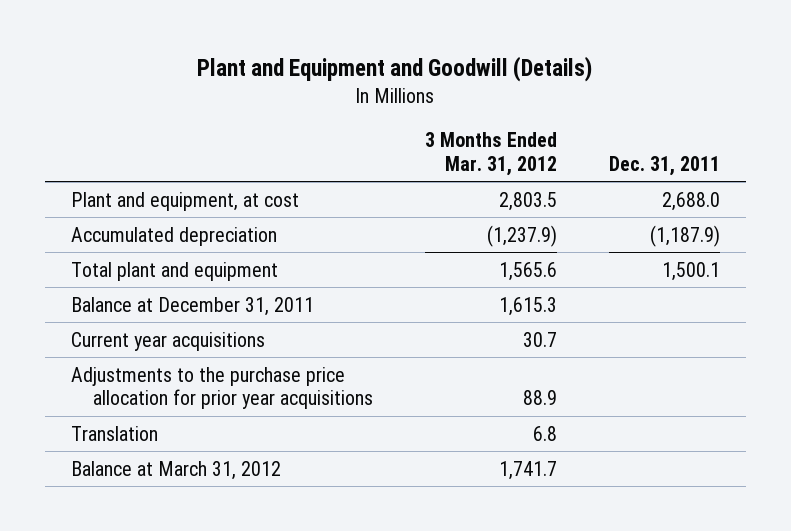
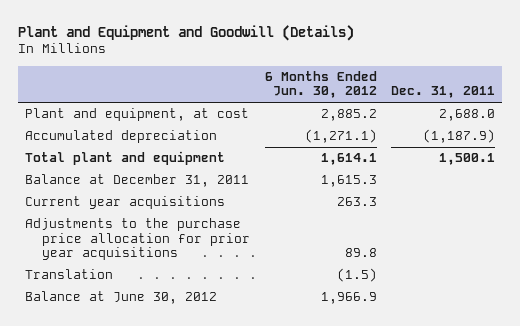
- | 3 Months Ended Mar. 31, 2012 | Dec. 31, 2011
+ | 6 Months Ended Jun. 30, 2012 | Dec. 31, 2011
- Balance at March 31, 2012 | 1,741.7 |
+ Balance at June 30, 2012 | 1,966.9 |

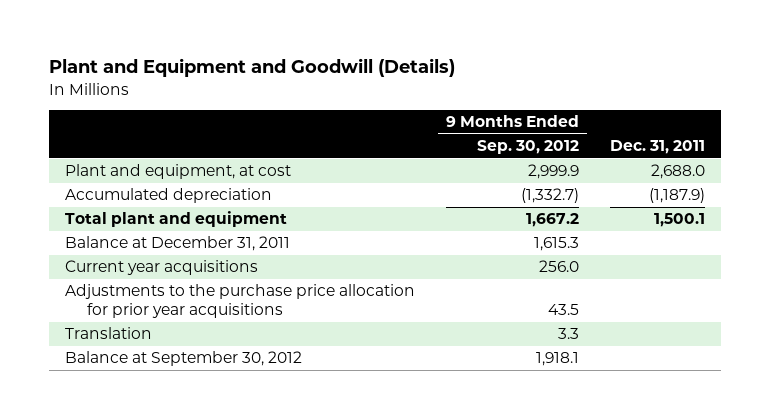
- | 6 Months Ended Jun. 30, 2012 | Dec. 31, 2011
+ | 9 Months Ended Sep. 30, 2012 | Dec. 31, 2011
- Balance at June 30, 2012 | 1,966.9 |
+ Balance at September 30, 2012 | 1,918.1 |

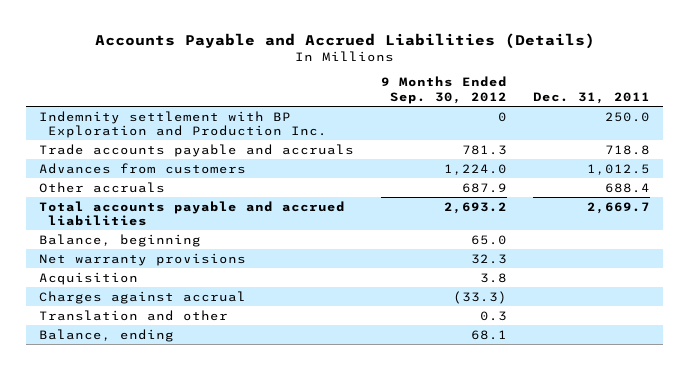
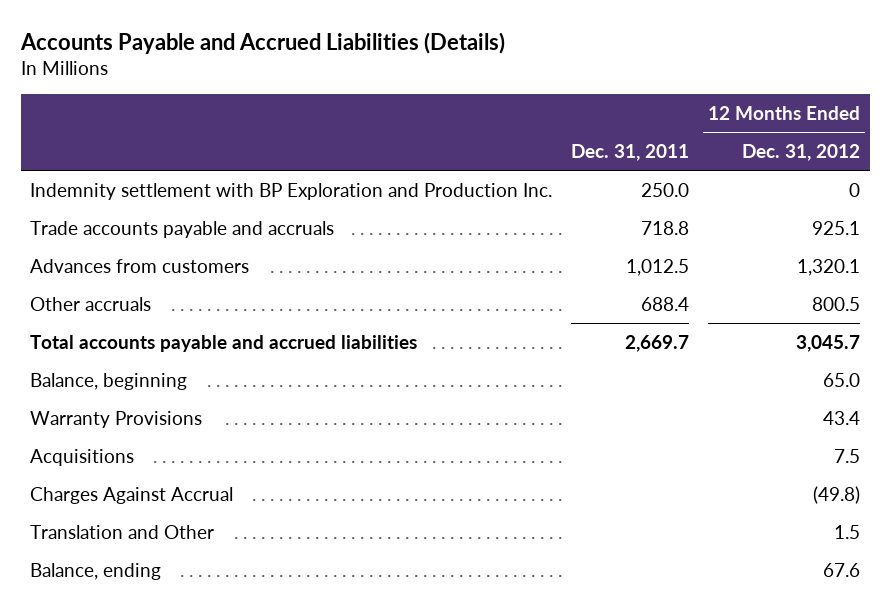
- | 9 Months Ended Sep. 30, 2012 | Dec. 31, 2011
+ | Dec. 31, 2011 | 12 Months Ended Dec. 31, 2012
- Net warranty provisions | 32.3 |
- Acquisition | 3.8 |
- Charges against accrual | (33.3) |
- Translation and other | 0.3 |
+ Warranty Provisions | | 43.4
+ Acquisitions | | 7.5
+ Charges Against Accrual | | (49.8)
+ Translation and Other | | 1.5

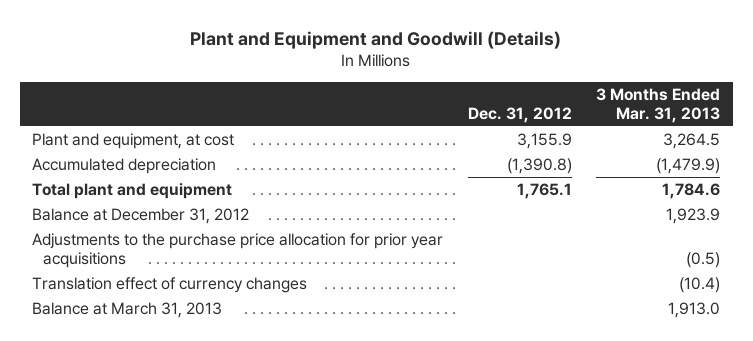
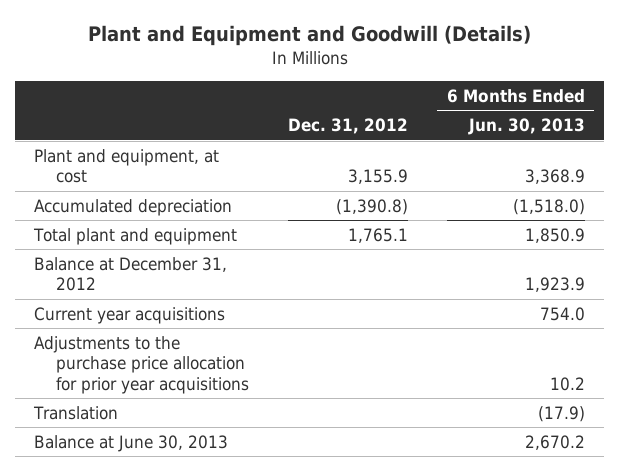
- | Dec. 31, 2012 | 3 Months Ended Mar. 31, 2013
+ | Dec. 31, 2012 | 6 Months Ended Jun. 30, 2013
+ Current year acquisitions | | 754.0
- Translation effect of currency changes | | (10.4)
- Balance at March 31, 2013 | | 1,913.0
+ Translation | | (17.9)
+ Balance at June 30, 2013 | | 2,670.2

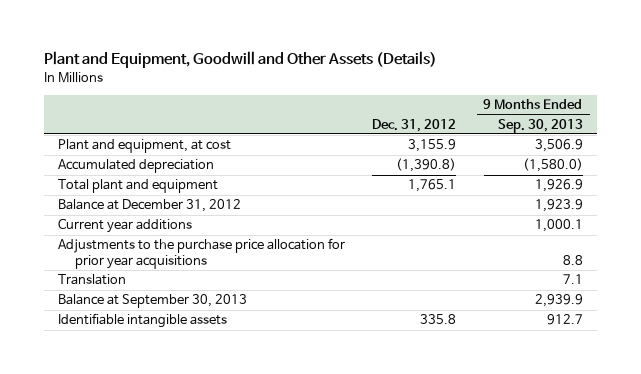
- Plant and Equipment and Goodwill (Details)
+ Plant and Equipment, Goodwill and Other Assets (Details)
- | Dec. 31, 2012 | 6 Months Ended Jun. 30, 2013
+ | Dec. 31, 2012 | 9 Months Ended Sep. 30, 2013
- Current year acquisitions | | 754.0
+ Current year additions | | 1,000.1
- Balance at June 30, 2013 | | 2,670.2
+ Balance at September 30, 2013 | | 2,939.9
+ Identifiable intangible assets | 335.8 | 912.7

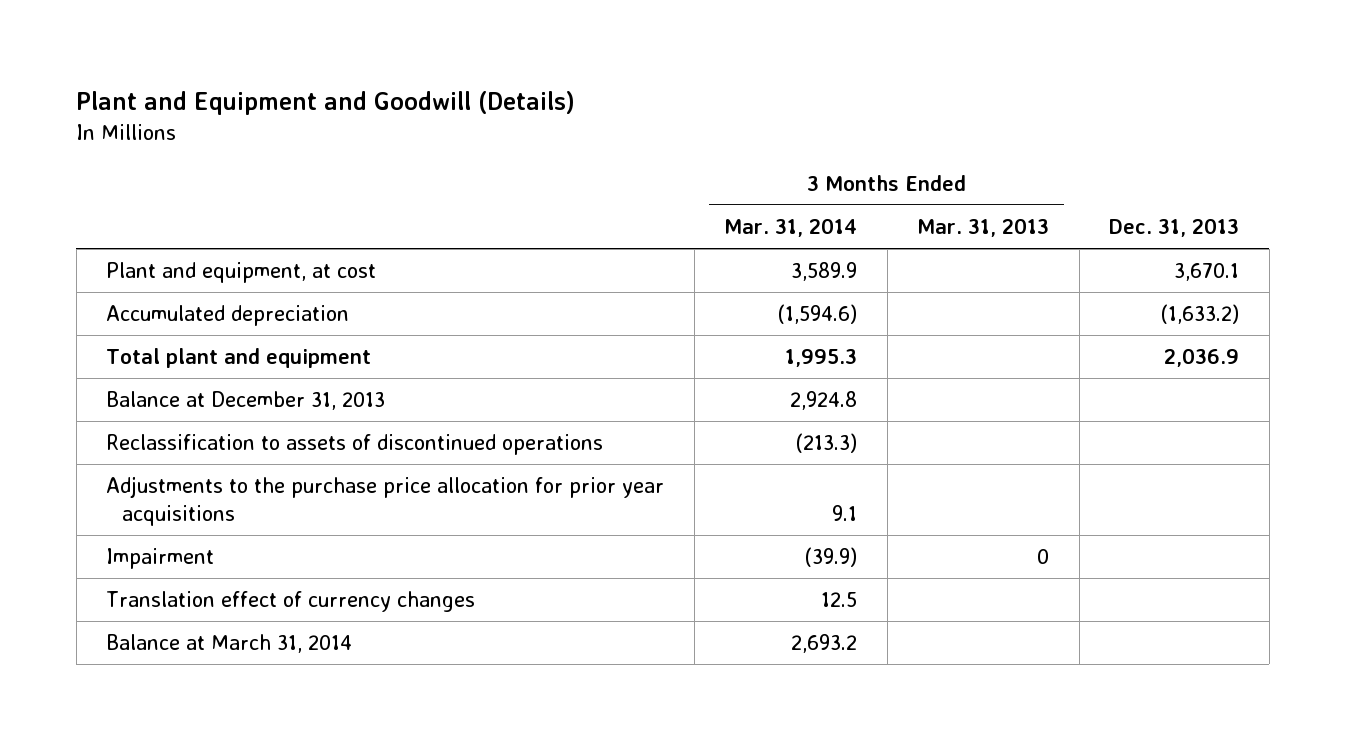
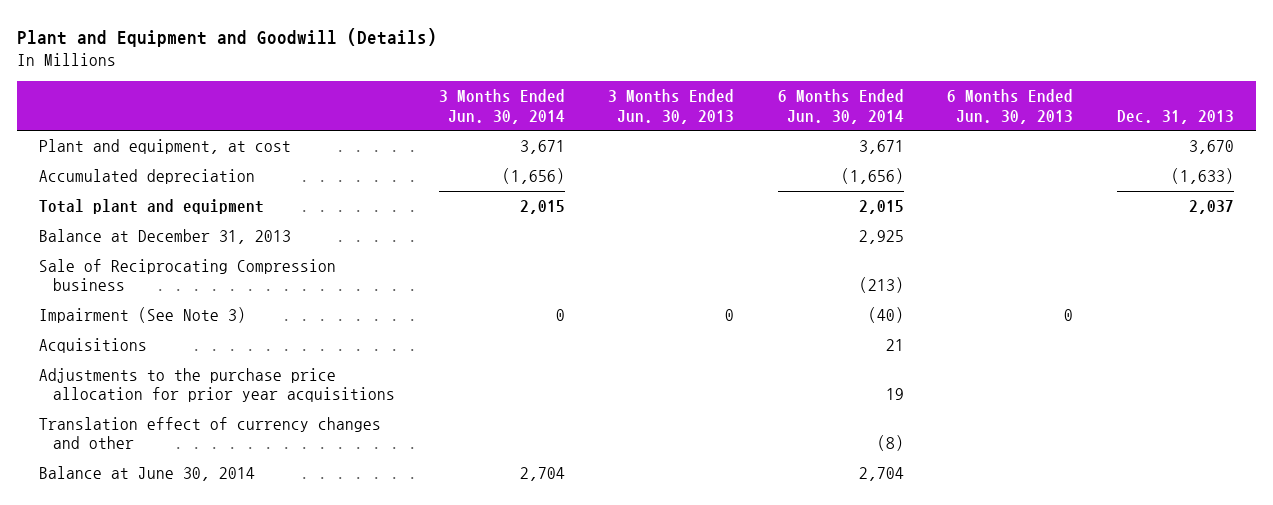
- | 3 Months Ended Mar. 31, 2014 | 3 Months Ended Mar. 31, 2013 | Dec. 31, 2013
+ | 3 Months Ended Jun. 30, 2014 | 3 Months Ended Jun. 30, 2013 | 6 Months Ended Jun. 30, 2014 | 6 Months Ended Jun. 30, 2013 | Dec. 31, 2013
- Plant and equipment, at cost | 3,589.9 | | 3,670.1
- Accumulated depreciation | (1,594.6) | | (1,633.2)
- Total plant and equipment | 1,995.3 | | 2,036.9
+ Plant and equipment, at cost | 3,671 | | 3,671 | | 3,670
+ Accumulated depreciation | (1,656) | | (1,656) | | (1,633)
+ Total plant and equipment | 2,015 | | 2,015 | | 2,037
- Reclassification to assets of discontinued operations | (213.3) | |
+ Sale of Reciprocating Compression business | | | (213) | |
+ Impairment (See Note 3) | 0 | 0 | (40) | 0 |
+ Acquisitions | | | 21 | |
- Impairment | (39.9) | 0 |
- Translation effect of currency changes | 12.5 | |
- Balance at March 31, 2014 | 2,693.2 | |
+ Translation effect of currency changes and other | | | (8) | |
+ Balance at June 30, 2014 | 2,704 | | 2,704 | |

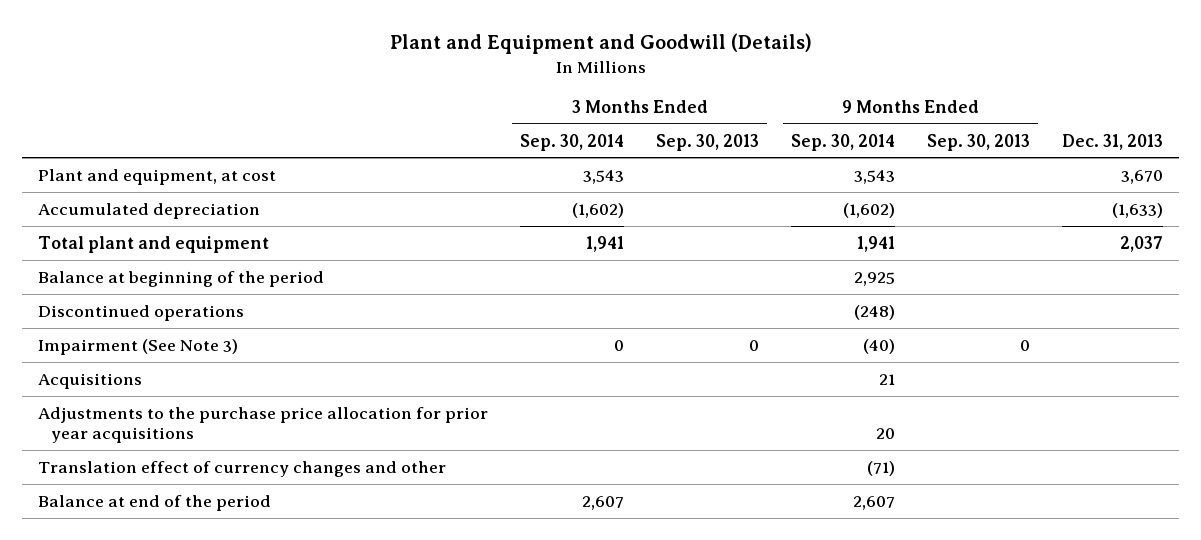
- | 3 Months Ended Jun. 30, 2014 | 3 Months Ended Jun. 30, 2013 | 6 Months Ended Jun. 30, 2014 | 6 Months Ended Jun. 30, 2013 | Dec. 31, 2013
+ | 3 Months Ended Sep. 30, 2014 | 3 Months Ended Sep. 30, 2013 | 9 Months Ended Sep. 30, 2014 | 9 Months Ended Sep. 30, 2013 | Dec. 31, 2013
- Balance at December 31, 2013 | | | 2,925 | |
- Sale of Reciprocating Compression business | | | (213) | |
+ Balance at beginning of the period | | | 2,925 | |
+ Discontinued operations | | | (248) | |
- Balance at June 30, 2014 | 2,704 | | 2,704 | |
+ Balance at end of the period | 2,607 | | 2,607 | |

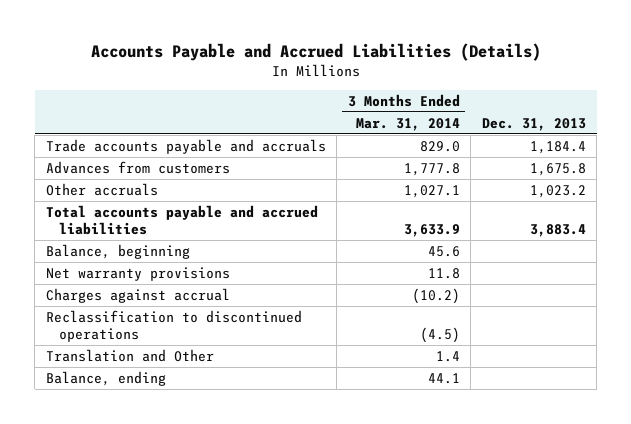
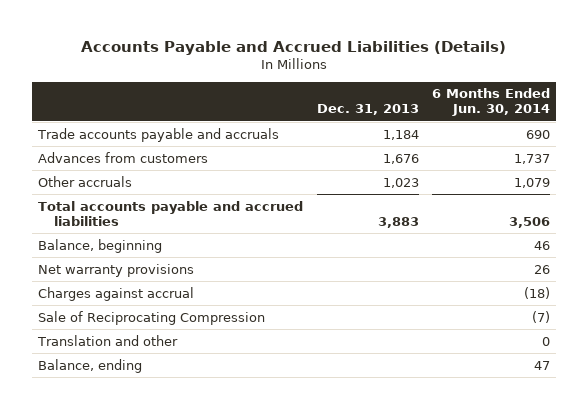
- | 3 Months Ended Mar. 31, 2014 | Dec. 31, 2013
+ | Dec. 31, 2013 | 6 Months Ended Jun. 30, 2014
- Trade accounts payable and accruals | 829.0 | 1,184.4
- Advances from customers | 1,777.8 | 1,675.8
- Other accruals | 1,027.1 | 1,023.2
- Total accounts payable and accrued liabilities | 3,633.9 | 3,883.4
+ Trade accounts payable and accruals | 1,184 | 690
+ Advances from customers | 1,676 | 1,737
+ Other accruals | 1,023 | 1,079
+ Total accounts payable and accrued liabilities | 3,883 | 3,506
- Reclassification to discontinued operations | (4.5) |
- Translation and Other | 1.4 |
+ Sale of Reciprocating Compression | | (7)
+ Translation and other | | 0

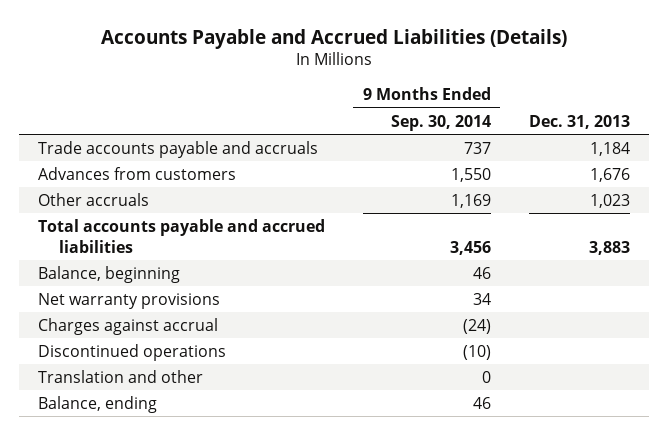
- | Dec. 31, 2013 | 6 Months Ended Jun. 30, 2014
+ | 9 Months Ended Sep. 30, 2014 | Dec. 31, 2013
- Sale of Reciprocating Compression | | (7)
+ Discontinued operations | (10) |

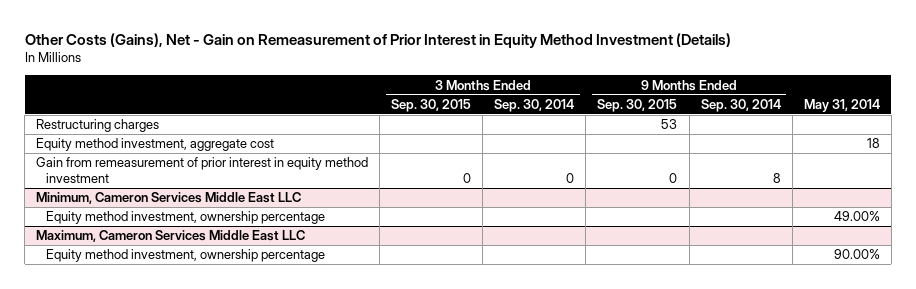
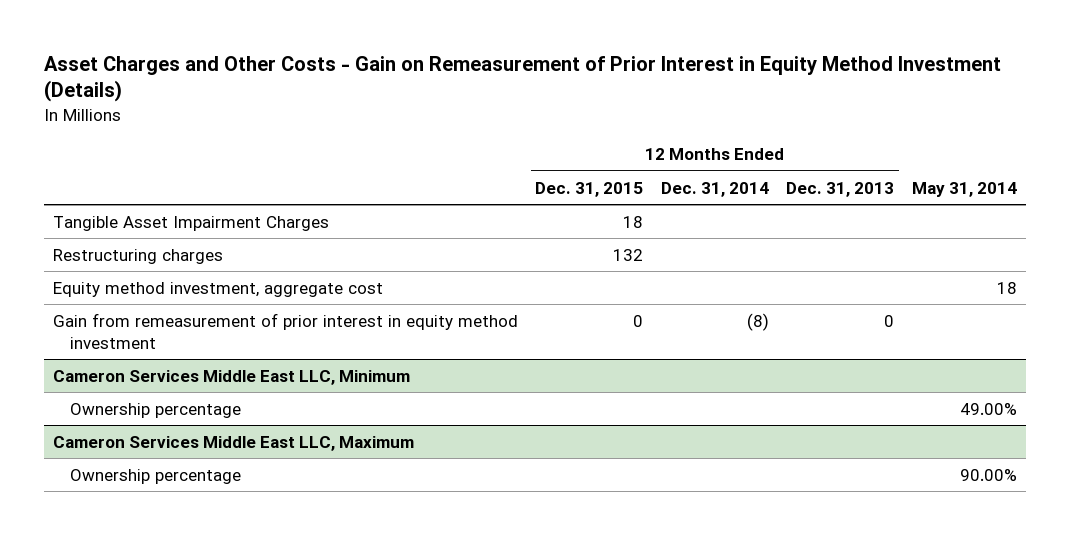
- Other Costs (Gains), Net - Gain on Remeasurement of Prior Interest in Equity Method Investment (Details)
+ Asset Charges and Other Costs - Gain on Remeasurement of Prior Interest in Equity Method Investment (Details)
- | 3 Months Ended Sep. 30, 2015 | 3 Months Ended Sep. 30, 2014 | 9 Months Ended Sep. 30, 2015 | 9 Months Ended Sep. 30, 2014 | May 31, 2014
+ | 12 Months Ended Dec. 31, 2015 | 12 Months Ended Dec. 31, 2014 | 12 Months Ended Dec. 31, 2013 | May 31, 2014
+ Tangible Asset Impairment Charges | 18 | | |
- Minimum, Cameron Services Middle East LLC
- Equity method investment, ownership percentage | | | | | 49.00%
- Maximum, Cameron Services Middle East LLC
- Equity method investment, ownership percentage | | | | | 90.00%
+ Cameron Services Middle East LLC, Minimum
+ Ownership percentage | | | | 49.00%
+ Cameron Services Middle East LLC, Maximum
+ Ownership percentage | | | | 90.00%

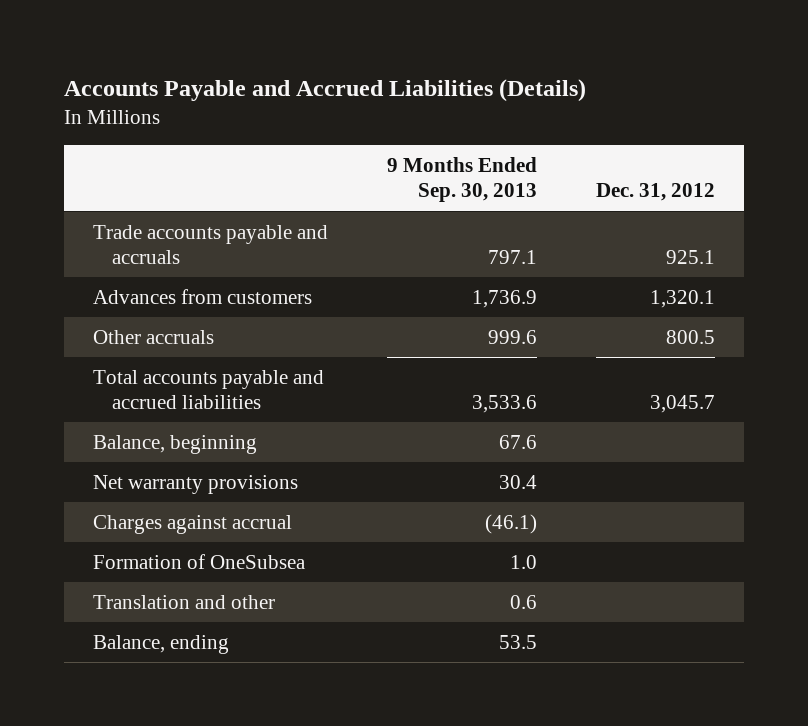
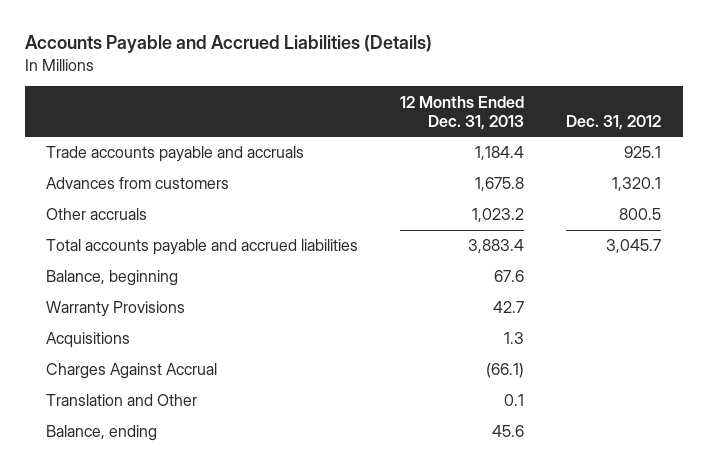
- | 9 Months Ended Sep. 30, 2013 | Dec. 31, 2012
+ | 12 Months Ended Dec. 31, 2013 | Dec. 31, 2012
- Net warranty provisions | 30.4 |
- Charges against accrual | (46.1) |
- Formation of OneSubsea | 1.0 |
- Translation and other | 0.6 |
+ Warranty Provisions | 42.7 |
+ Acquisitions | 1.3 |
+ Charges Against Accrual | (66.1) |
+ Translation and Other | 0.1 |

